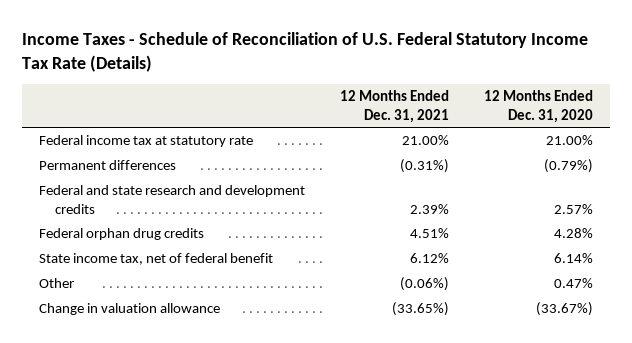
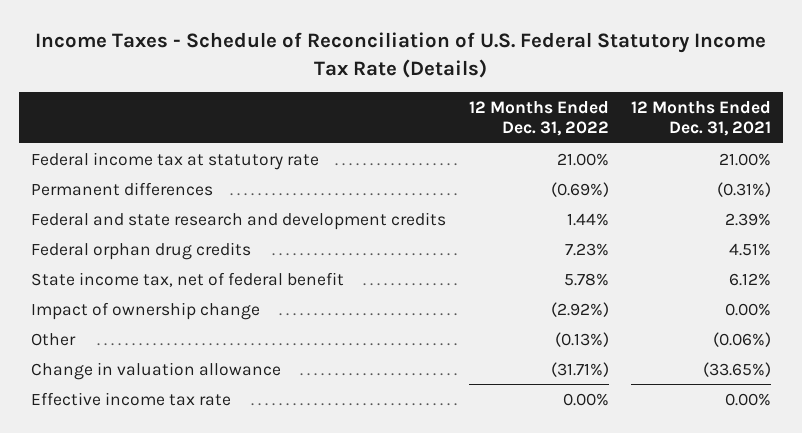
- | 12 Months Ended Dec. 31, 2021 | 12 Months Ended Dec. 31, 2020
+ | 12 Months Ended Dec. 31, 2022 | 12 Months Ended Dec. 31, 2021
+ Impact of ownership change | (2.92%) | 0.00%
+ Effective income tax rate | 0.00% | 0.00%

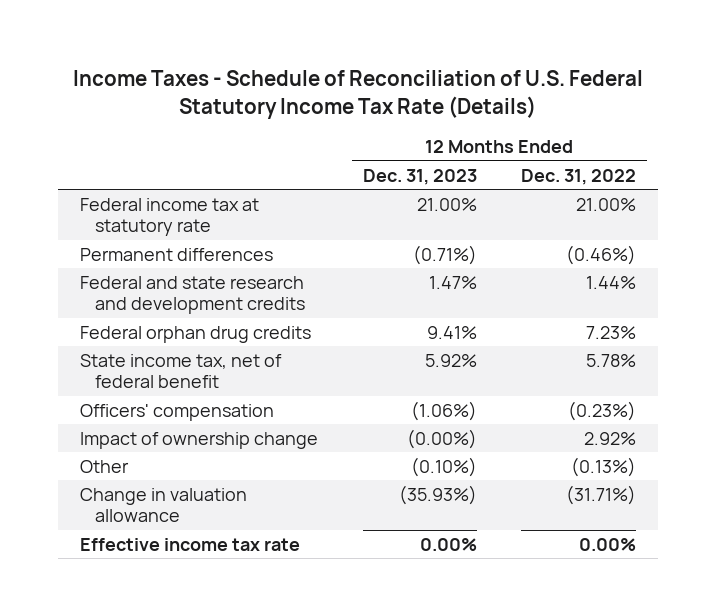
- | 12 Months Ended Dec. 31, 2022 | 12 Months Ended Dec. 31, 2021
+ | 12 Months Ended Dec. 31, 2023 | 12 Months Ended Dec. 31, 2022
- Permanent differences | (0.69%) | (0.31%)
+ Permanent differences | (0.71%) | (0.46%)
- Impact of ownership change | (2.92%) | 0.00%
+ Officers' compensation | (1.06%) | (0.23%)
+ Impact of ownership change | (0.00%) | 2.92%

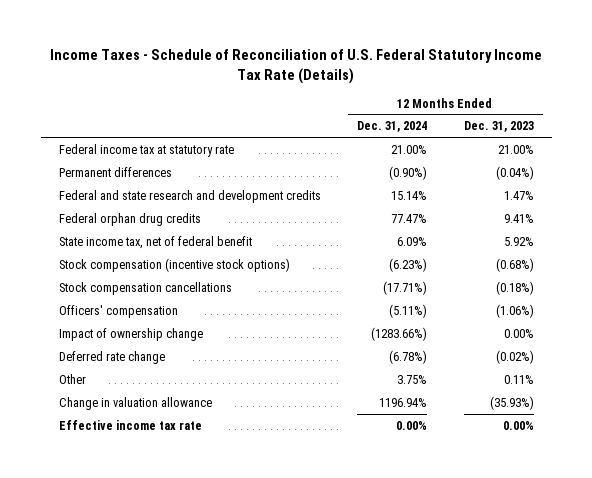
- | 12 Months Ended Dec. 31, 2023 | 12 Months Ended Dec. 31, 2022
+ | 12 Months Ended Dec. 31, 2024 | 12 Months Ended Dec. 31, 2023
- Permanent differences | (0.71%) | (0.46%)
+ Permanent differences | (0.90%) | (0.04%)
+ Stock compensation (incentive stock options) | (6.23%) | (0.68%)
+ Stock compensation cancellations | (17.71%) | (0.18%)
- Impact of ownership change | (0.00%) | 2.92%
- Other | (0.10%) | (0.13%)
+ Impact of ownership change | (1283.66%) | 0.00%
+ Deferred rate change | (6.78%) | (0.02%)
+ Other | 3.75% | 0.11%

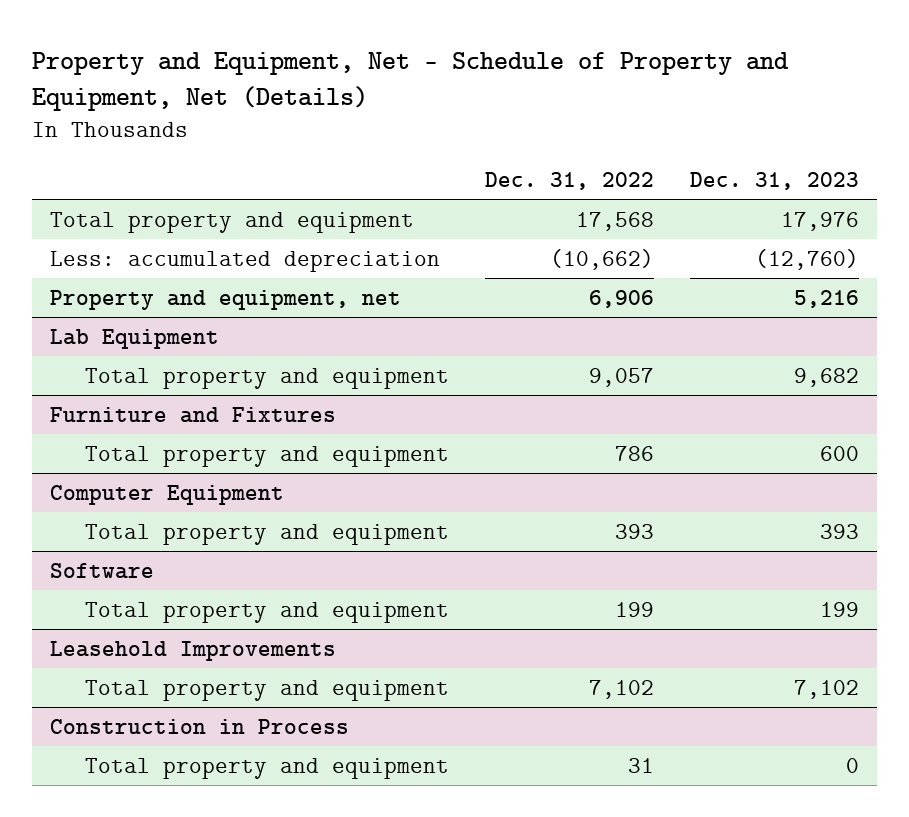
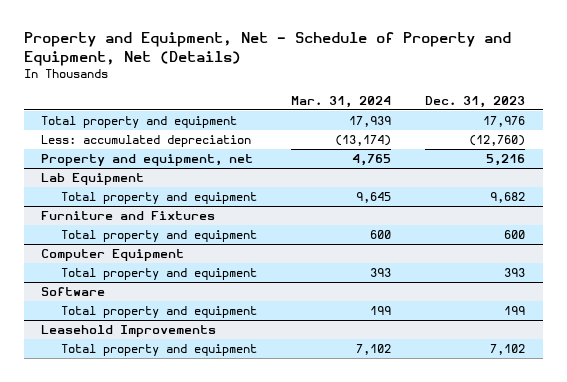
- | Dec. 31, 2022 | Dec. 31, 2023
+ | Mar. 31, 2024 | Dec. 31, 2023
- Construction in Process
- Total property and equipment | 31 | 0

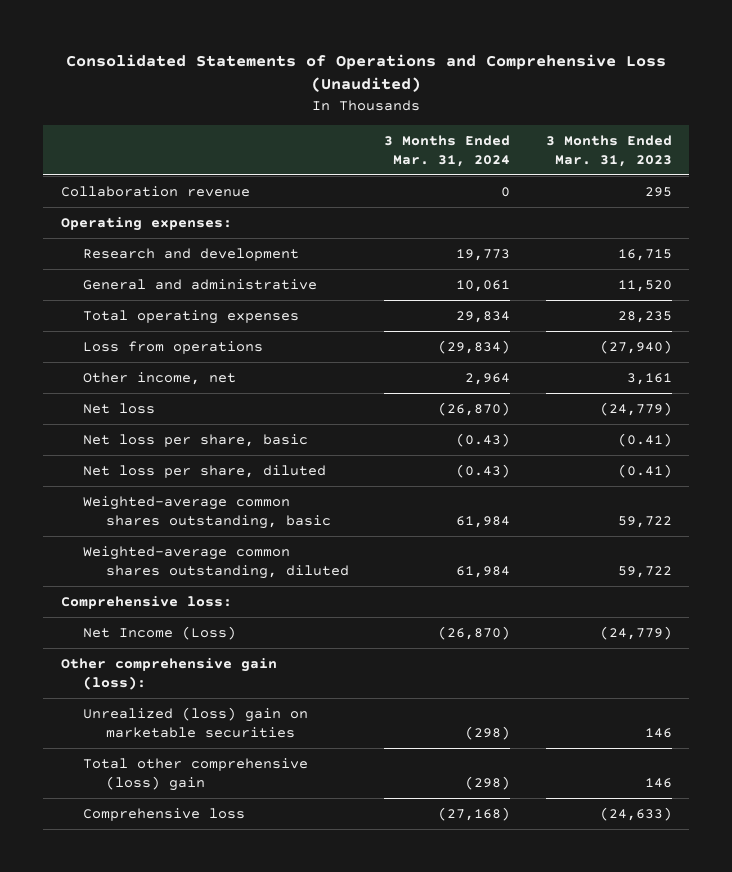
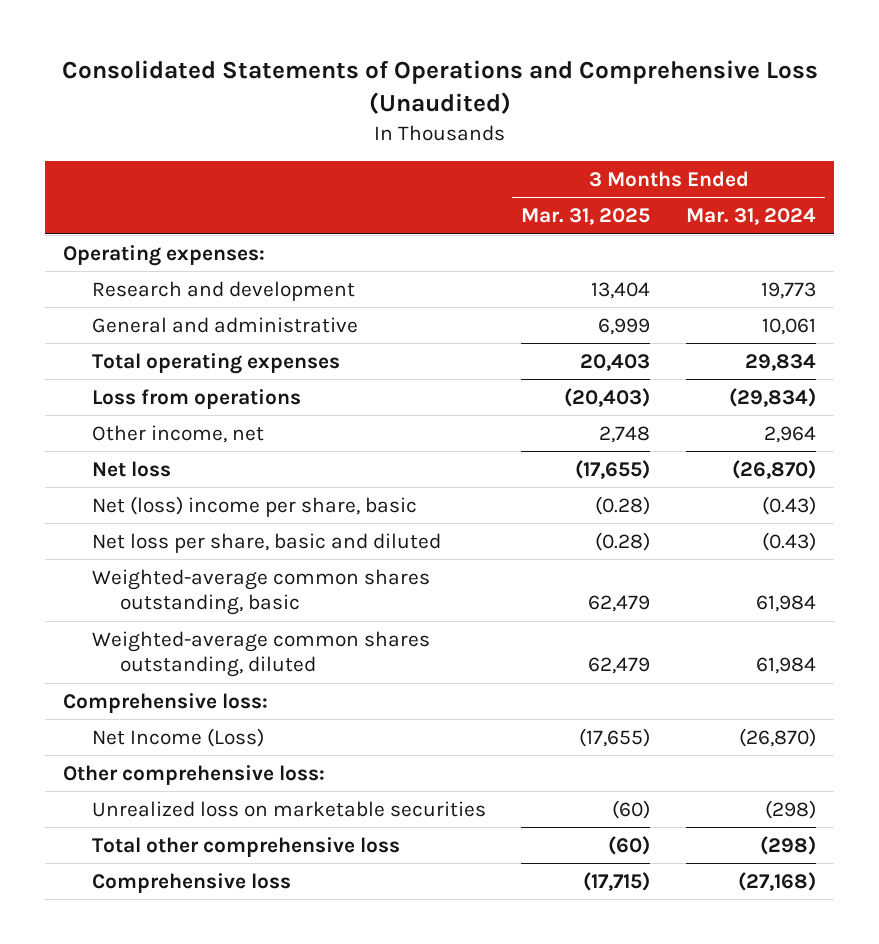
- | 3 Months Ended Mar. 31, 2024 | 3 Months Ended Mar. 31, 2023
+ | 3 Months Ended Mar. 31, 2025 | 3 Months Ended Mar. 31, 2024
- Collaboration revenue | 0 | 295
- Net loss per share, basic | (0.43) | (0.41)
- Net loss per share, diluted | (0.43) | (0.41)
+ Net (loss) income per share, basic | (0.28) | (0.43)
+ Net loss per share, basic and diluted | (0.28) | (0.43)
- Other comprehensive gain (loss):
- Unrealized (loss) gain on marketable securities | (298) | 146
- Total other comprehensive (loss) gain | (298) | 146
+ Other comprehensive loss:
+ Unrealized loss on marketable securities | (60) | (298)
+ Total other comprehensive loss | (60) | (298)

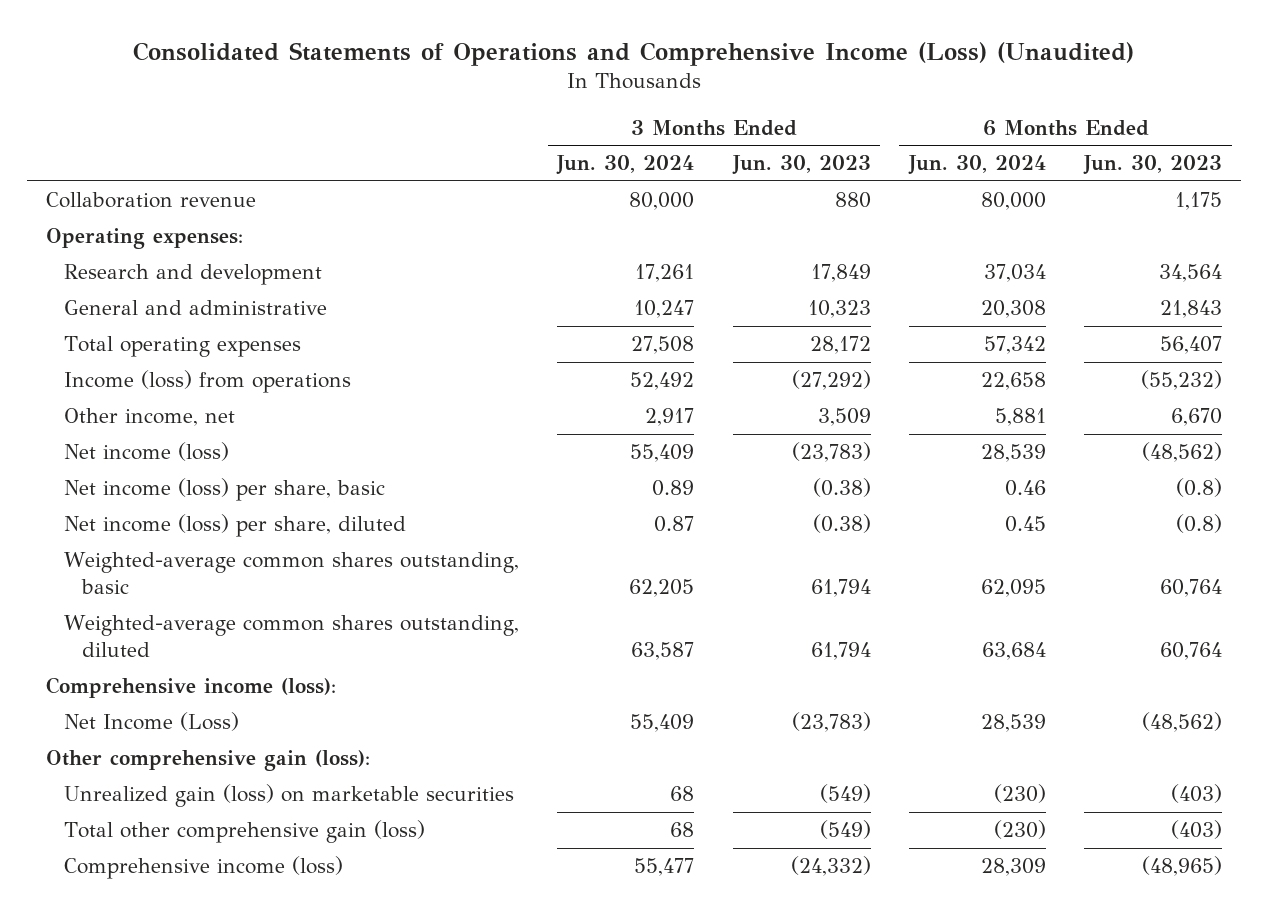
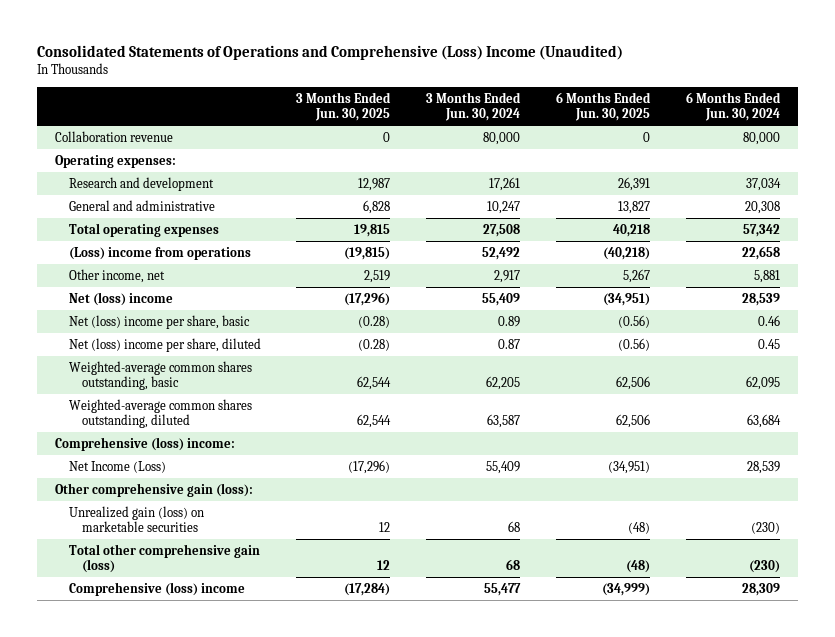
- Consolidated Statements of Operations and Comprehensive Income (Loss) (Unaudited)
+ Consolidated Statements of Operations and Comprehensive (Loss) Income (Unaudited)
- | 3 Months Ended Jun. 30, 2024 | 3 Months Ended Jun. 30, 2023 | 6 Months Ended Jun. 30, 2024 | 6 Months Ended Jun. 30, 2023
+ | 3 Months Ended Jun. 30, 2025 | 3 Months Ended Jun. 30, 2024 | 6 Months Ended Jun. 30, 2025 | 6 Months Ended Jun. 30, 2024
- Income (loss) from operations | 52,492 | (27,292) | 22,658 | (55,232)
+ (Loss) income from operations | (19,815) | 52,492 | (40,218) | 22,658
- Net income (loss) | 55,409 | (23,783) | 28,539 | (48,562)
- Net income (loss) per share, basic | 0.89 | (0.38) | 0.46 | (0.8)
- Net income (loss) per share, diluted | 0.87 | (0.38) | 0.45 | (0.8)
+ Net (loss) income | (17,296) | 55,409 | (34,951) | 28,539
+ Net (loss) income per share, basic | (0.28) | 0.89 | (0.56) | 0.46
+ Net (loss) income per share, diluted | (0.28) | 0.87 | (0.56) | 0.45
- Comprehensive income (loss):
+ Comprehensive (loss) income:
- Comprehensive income (loss) | 55,477 | (24,332) | 28,309 | (48,965)
+ Comprehensive (loss) income | (17,284) | 55,477 | (34,999) | 28,309

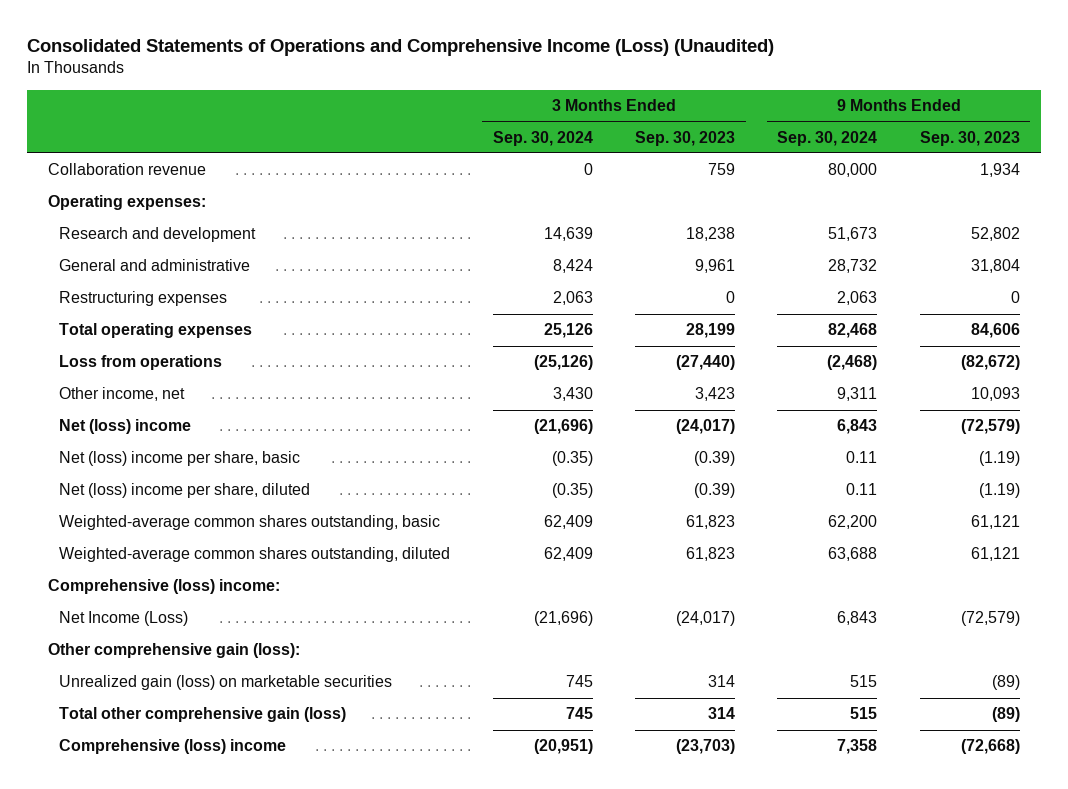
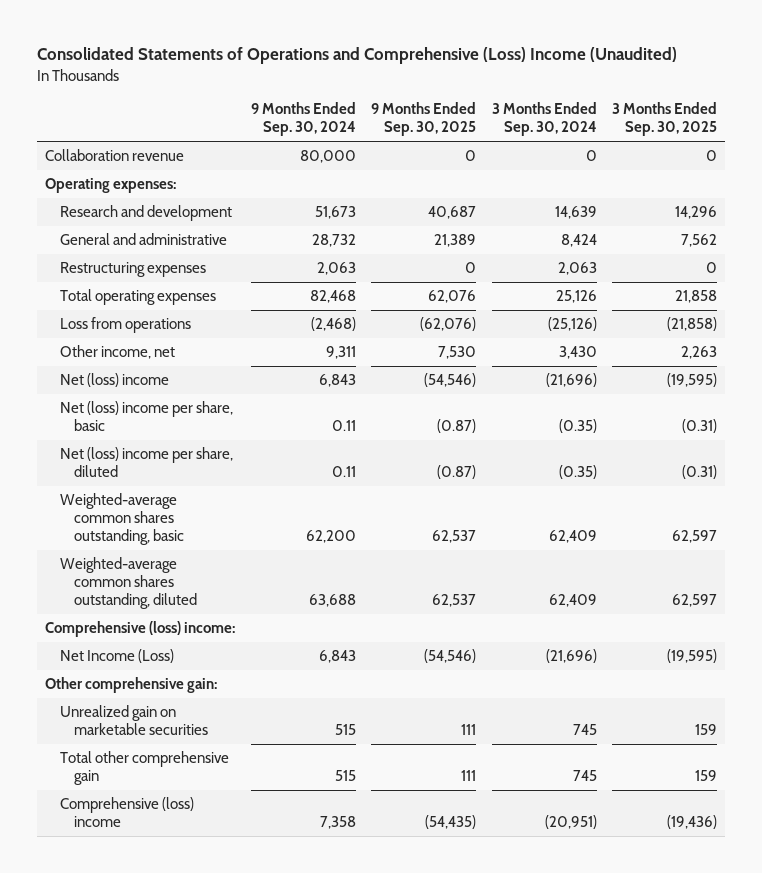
- Consolidated Statements of Operations and Comprehensive Income (Loss) (Unaudited)
+ Consolidated Statements of Operations and Comprehensive (Loss) Income (Unaudited)
- | 3 Months Ended Sep. 30, 2024 | 3 Months Ended Sep. 30, 2023 | 9 Months Ended Sep. 30, 2024 | 9 Months Ended Sep. 30, 2023
+ | 9 Months Ended Sep. 30, 2024 | 9 Months Ended Sep. 30, 2025 | 3 Months Ended Sep. 30, 2024 | 3 Months Ended Sep. 30, 2025
- Other comprehensive gain (loss):
- Unrealized gain (loss) on marketable securities | 745 | 314 | 515 | (89)
- Total other comprehensive gain (loss) | 745 | 314 | 515 | (89)
+ Other comprehensive gain:
+ Unrealized gain on marketable securities | 515 | 111 | 745 | 159
+ Total other comprehensive gain | 515 | 111 | 745 | 159

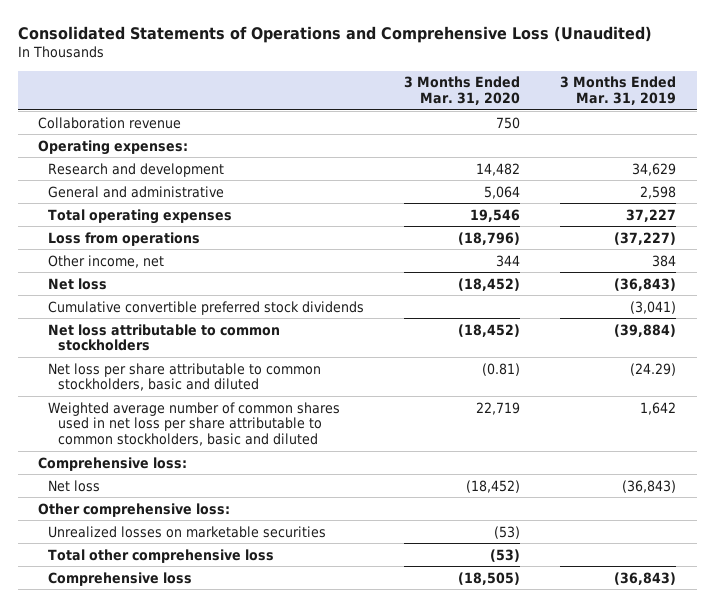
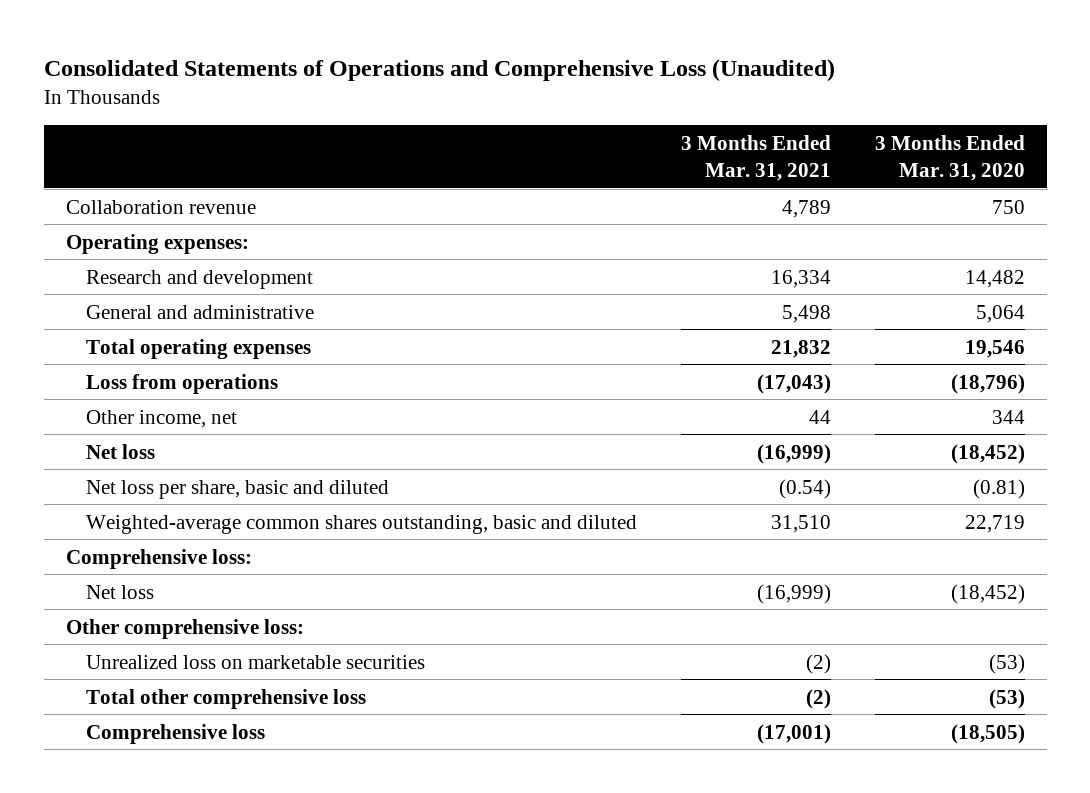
- | 3 Months Ended Mar. 31, 2020 | 3 Months Ended Mar. 31, 2019
+ | 3 Months Ended Mar. 31, 2021 | 3 Months Ended Mar. 31, 2020
- Cumulative convertible preferred stock dividends | | (3,041)
- Net loss attributable to common stockholders | (18,452) | (39,884)
- Net loss per share attributable to common stockholders, basic and diluted | (0.81) | (24.29)
- Weighted average number of common shares used in net loss per share attributable to common stockholders, basic and diluted | 22,719 | 1,642
+ Net loss per share, basic and diluted | (0.54) | (0.81)
+ Weighted-average common shares outstanding, basic and diluted | 31,510 | 22,719
- Unrealized losses on marketable securities | (53) |
+ Unrealized loss on marketable securities | (2) | (53)

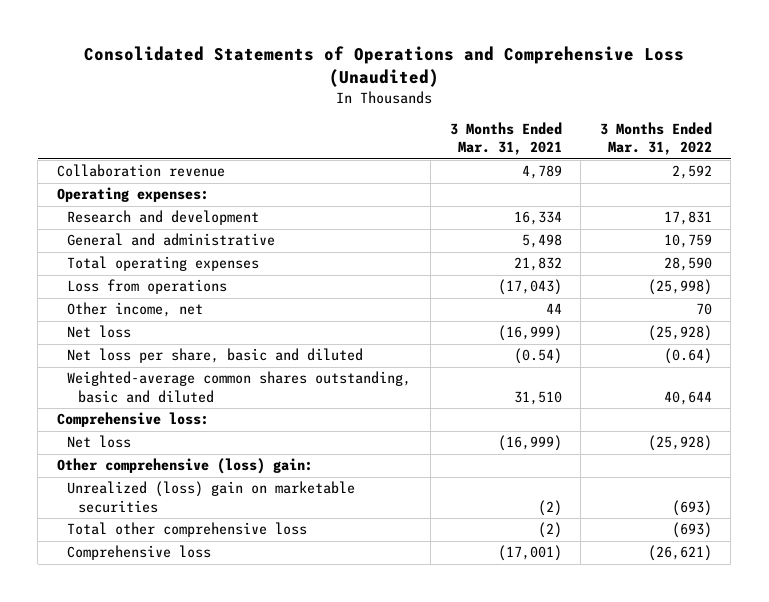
- | 3 Months Ended Mar. 31, 2021 | 3 Months Ended Mar. 31, 2020
+ | 3 Months Ended Mar. 31, 2021 | 3 Months Ended Mar. 31, 2022
- Other comprehensive loss:
- Unrealized loss on marketable securities | (2) | (53)
+ Other comprehensive (loss) gain:
+ Unrealized (loss) gain on marketable securities | (2) | (693)

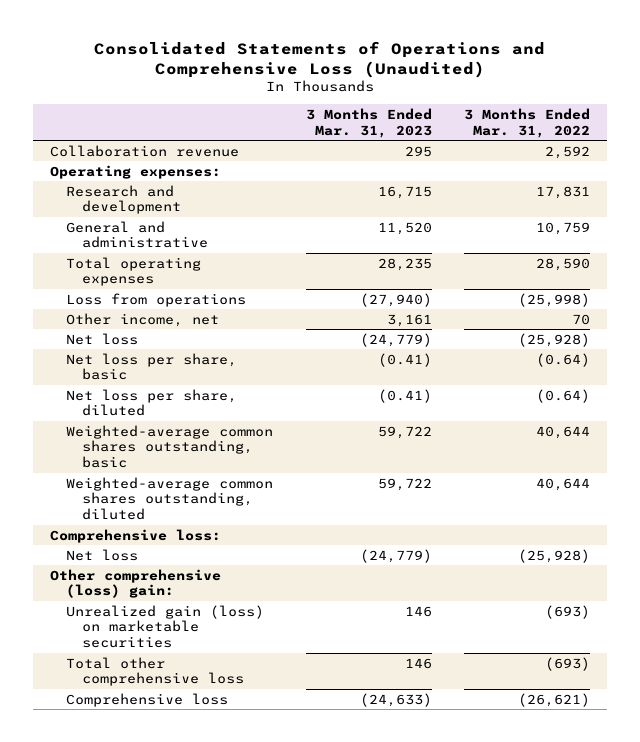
- | 3 Months Ended Mar. 31, 2021 | 3 Months Ended Mar. 31, 2022
+ | 3 Months Ended Mar. 31, 2023 | 3 Months Ended Mar. 31, 2022
- Net loss per share, basic and diluted | (0.54) | (0.64)
- Weighted-average common shares outstanding, basic and diluted | 31,510 | 40,644
+ Net loss per share, basic | (0.41) | (0.64)
+ Net loss per share, diluted | (0.41) | (0.64)
+ Weighted-average common shares outstanding, basic | 59,722 | 40,644
+ Weighted-average common shares outstanding, diluted | 59,722 | 40,644
- Unrealized (loss) gain on marketable securities | (2) | (693)
+ Unrealized gain (loss) on marketable securities | 146 | (693)

